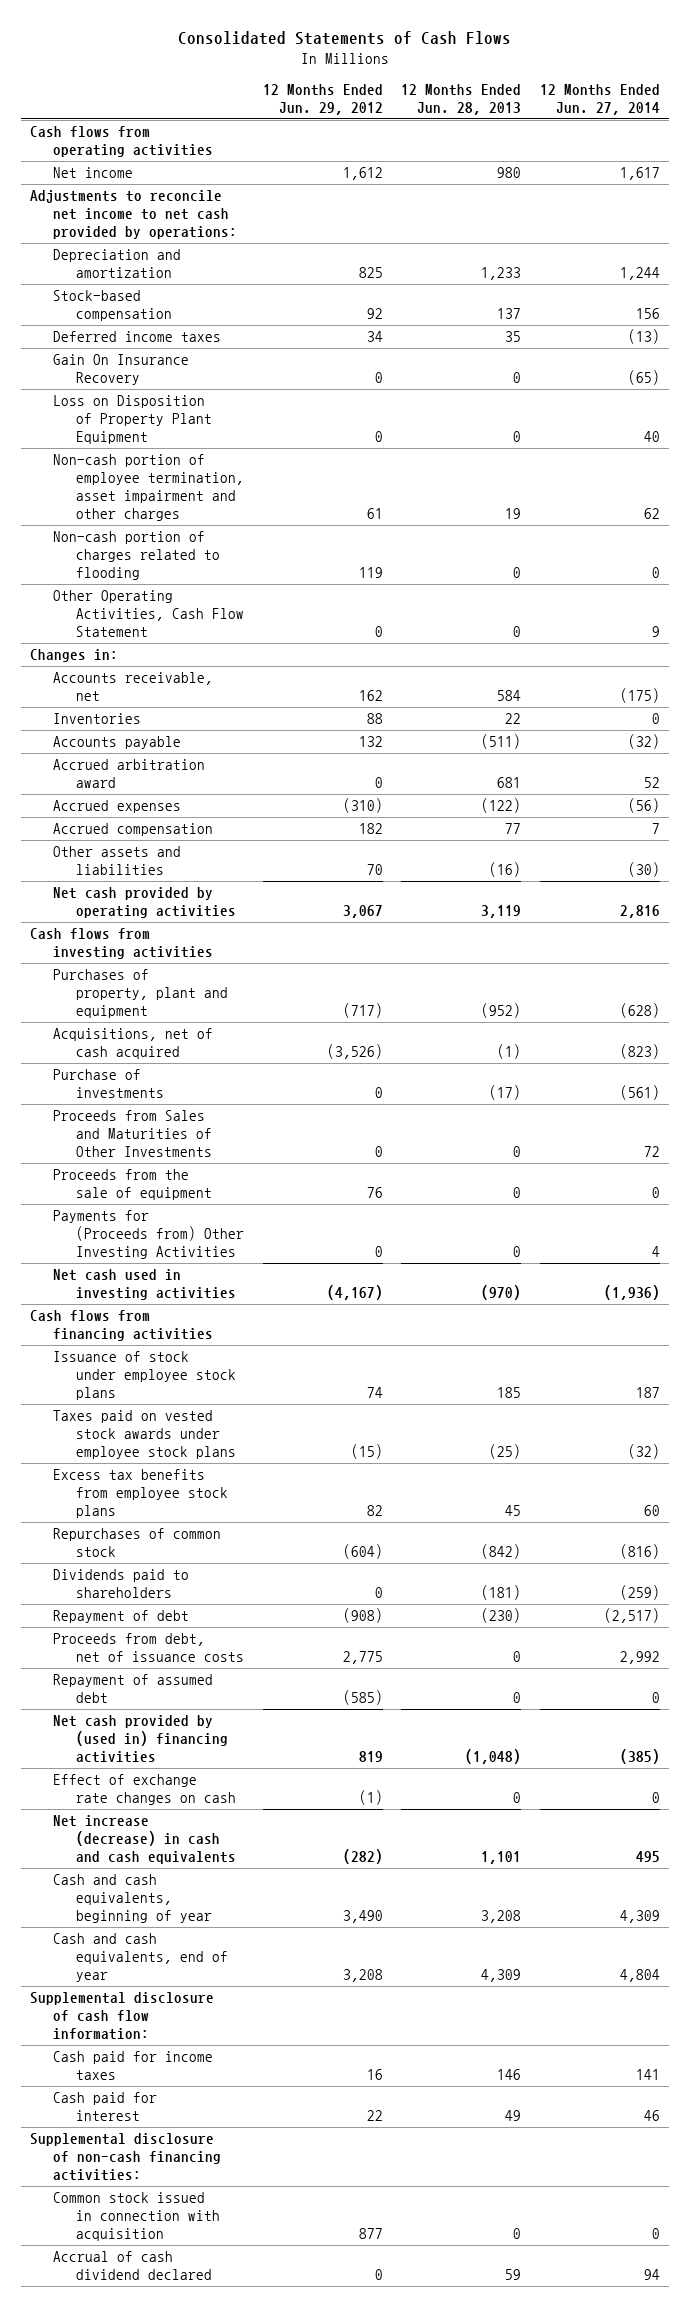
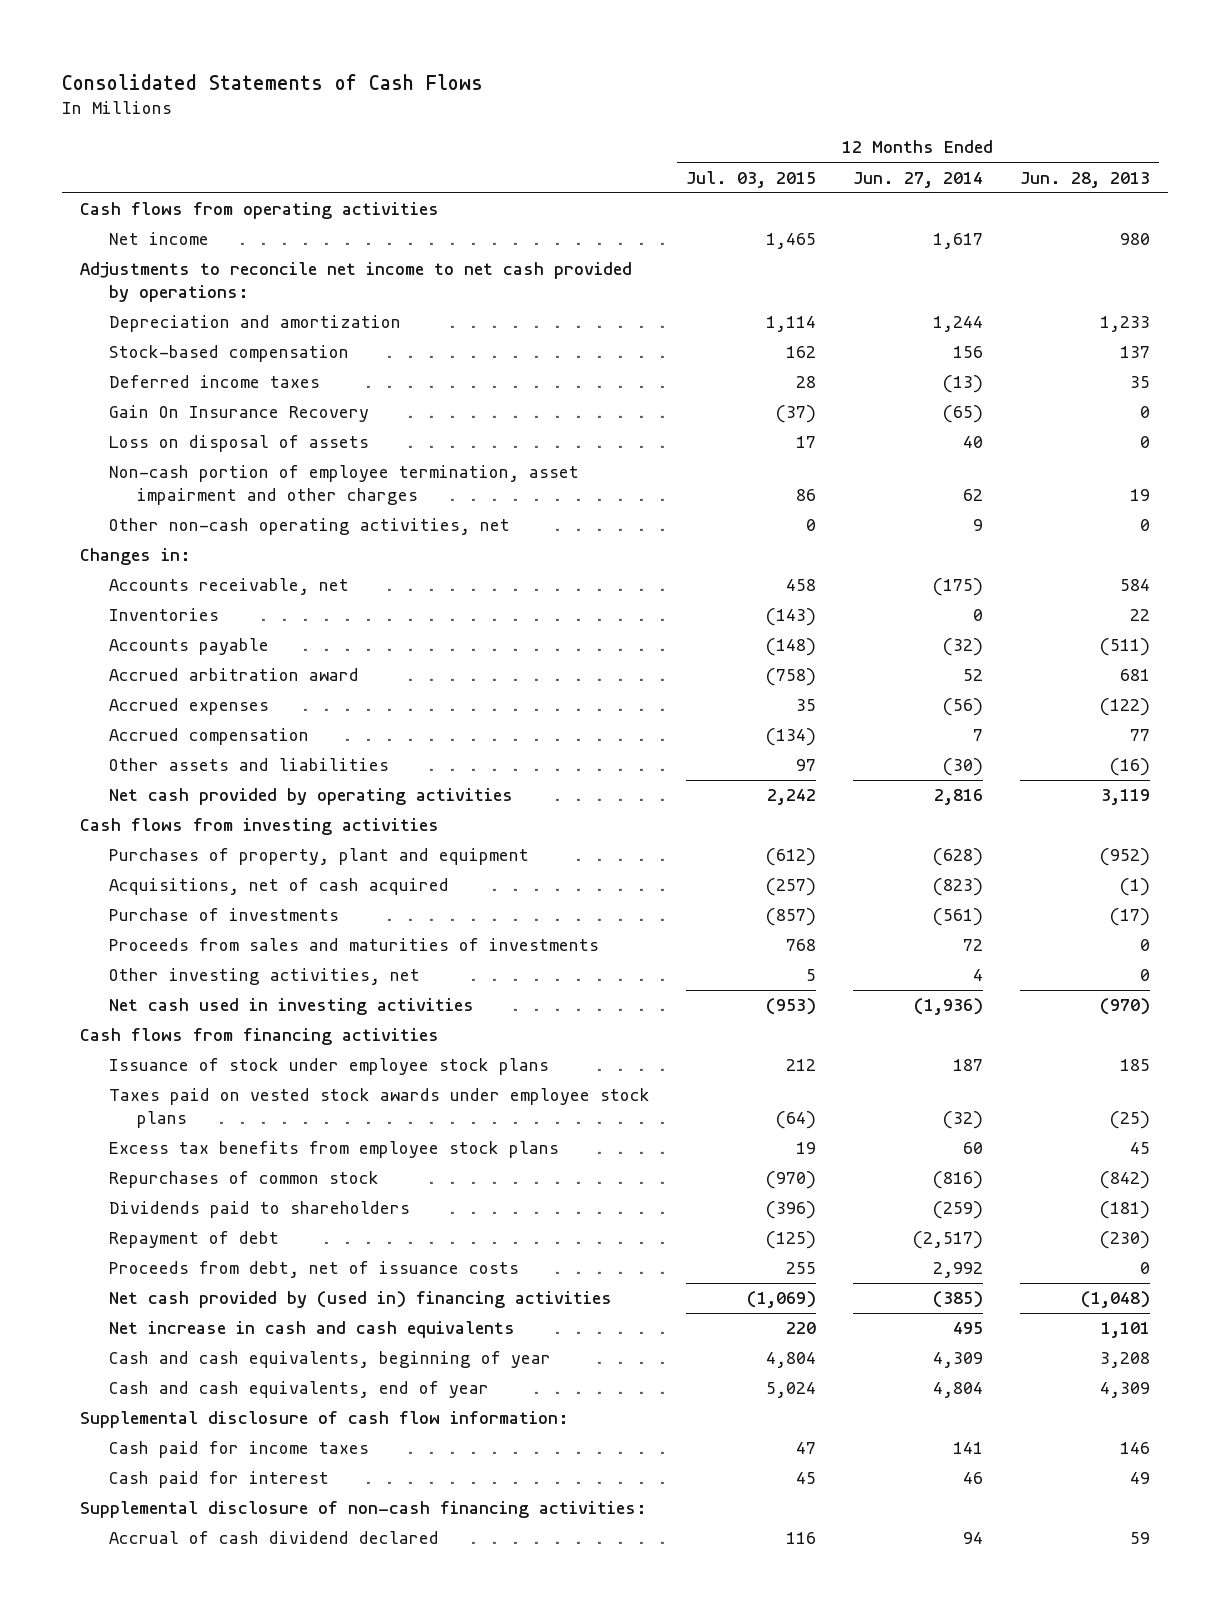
- | 12 Months Ended Jun. 29, 2012 | 12 Months Ended Jun. 28, 2013 | 12 Months Ended Jun. 27, 2014
+ | 12 Months Ended Jul. 03, 2015 | 12 Months Ended Jun. 27, 2014 | 12 Months Ended Jun. 28, 2013
- Loss on Disposition of Property Plant Equipment | 0 | 0 | 40
+ Loss on disposal of assets | 17 | 40 | 0
- Non-cash portion of charges related to flooding | 119 | 0 | 0
- Other Operating Activities, Cash Flow Statement | 0 | 0 | 9
+ Other non-cash operating activities, net | 0 | 9 | 0
- Proceeds from Sales and Maturities of Other Investments | 0 | 0 | 72
- Proceeds from the sale of equipment | 76 | 0 | 0
- Payments for (Proceeds from) Other Investing Activities | 0 | 0 | 4
+ Proceeds from sales and maturities of investments | 768 | 72 | 0
+ Other investing activities, net | 5 | 4 | 0
- Repayment of assumed debt | (585) | 0 | 0
- Effect of exchange rate changes on cash | (1) | 0 | 0
- Net increase (decrease) in cash and cash equivalents | (282) | 1,101 | 495
+ Net increase in cash and cash equivalents | 220 | 495 | 1,101
- Common stock issued in connection with acquisition | 877 | 0 | 0

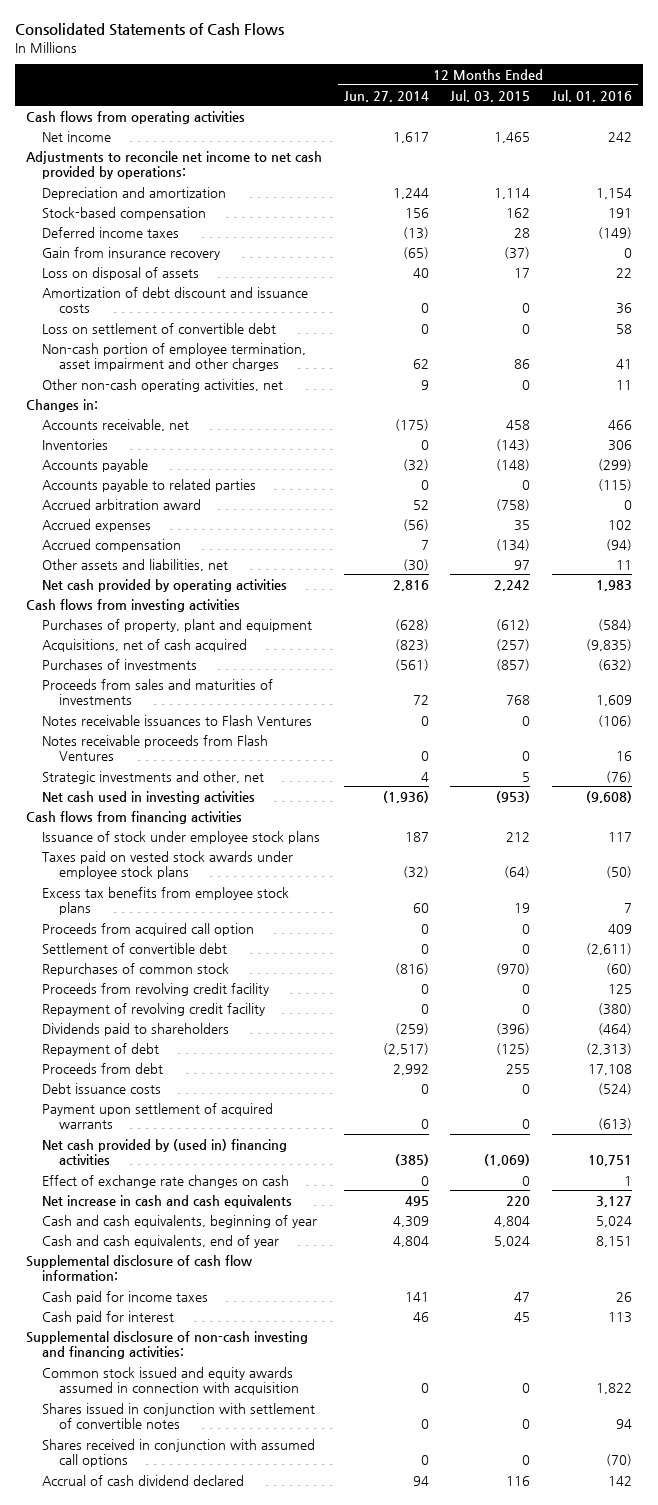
- | 12 Months Ended Jul. 03, 2015 | 12 Months Ended Jun. 27, 2014 | 12 Months Ended Jun. 28, 2013
+ | 12 Months Ended Jun. 27, 2014 | 12 Months Ended Jul. 03, 2015 | 12 Months Ended Jul. 01, 2016
- Gain On Insurance Recovery | (37) | (65) | 0
+ Gain from insurance recovery | (65) | (37) | 0
+ Amortization of debt discount and issuance costs | 0 | 0 | 36
+ Loss on settlement of convertible debt | 0 | 0 | 58
+ Accounts payable to related parties | 0 | 0 | (115)
- Other assets and liabilities | 97 | (30) | (16)
+ Other assets and liabilities, net | (30) | 97 | 11
- Purchase of investments | (857) | (561) | (17)
+ Purchases of investments | (561) | (857) | (632)
- Other investing activities, net | 5 | 4 | 0
+ Notes receivable issuances to Flash Ventures | 0 | 0 | (106)
+ Notes receivable proceeds from Flash Ventures | 0 | 0 | 16
+ Strategic investments and other, net | 4 | 5 | (76)
+ Proceeds from acquired call option | 0 | 0 | 409
+ Settlement of convertible debt | 0 | 0 | (2,611)
+ Proceeds from revolving credit facility | 0 | 0 | 125
+ Repayment of revolving credit facility | 0 | 0 | (380)
- Proceeds from debt, net of issuance costs | 255 | 2,992 | 0
+ Proceeds from debt | 2,992 | 255 | 17,108
+ Debt issuance costs | 0 | 0 | (524)
+ Payment upon settlement of acquired warrants | 0 | 0 | (613)
+ Effect of exchange rate changes on cash | 0 | 0 | 1
- Supplemental disclosure of non-cash financing activities:
+ Supplemental disclosure of non-cash investing and financing activities:
+ Common stock issued and equity awards assumed in connection with acquisition | 0 | 0 | 1,822
+ Shares issued in conjunction with settlement of convertible notes | 0 | 0 | 94
+ Shares received in conjunction with assumed call options | 0 | 0 | (70)

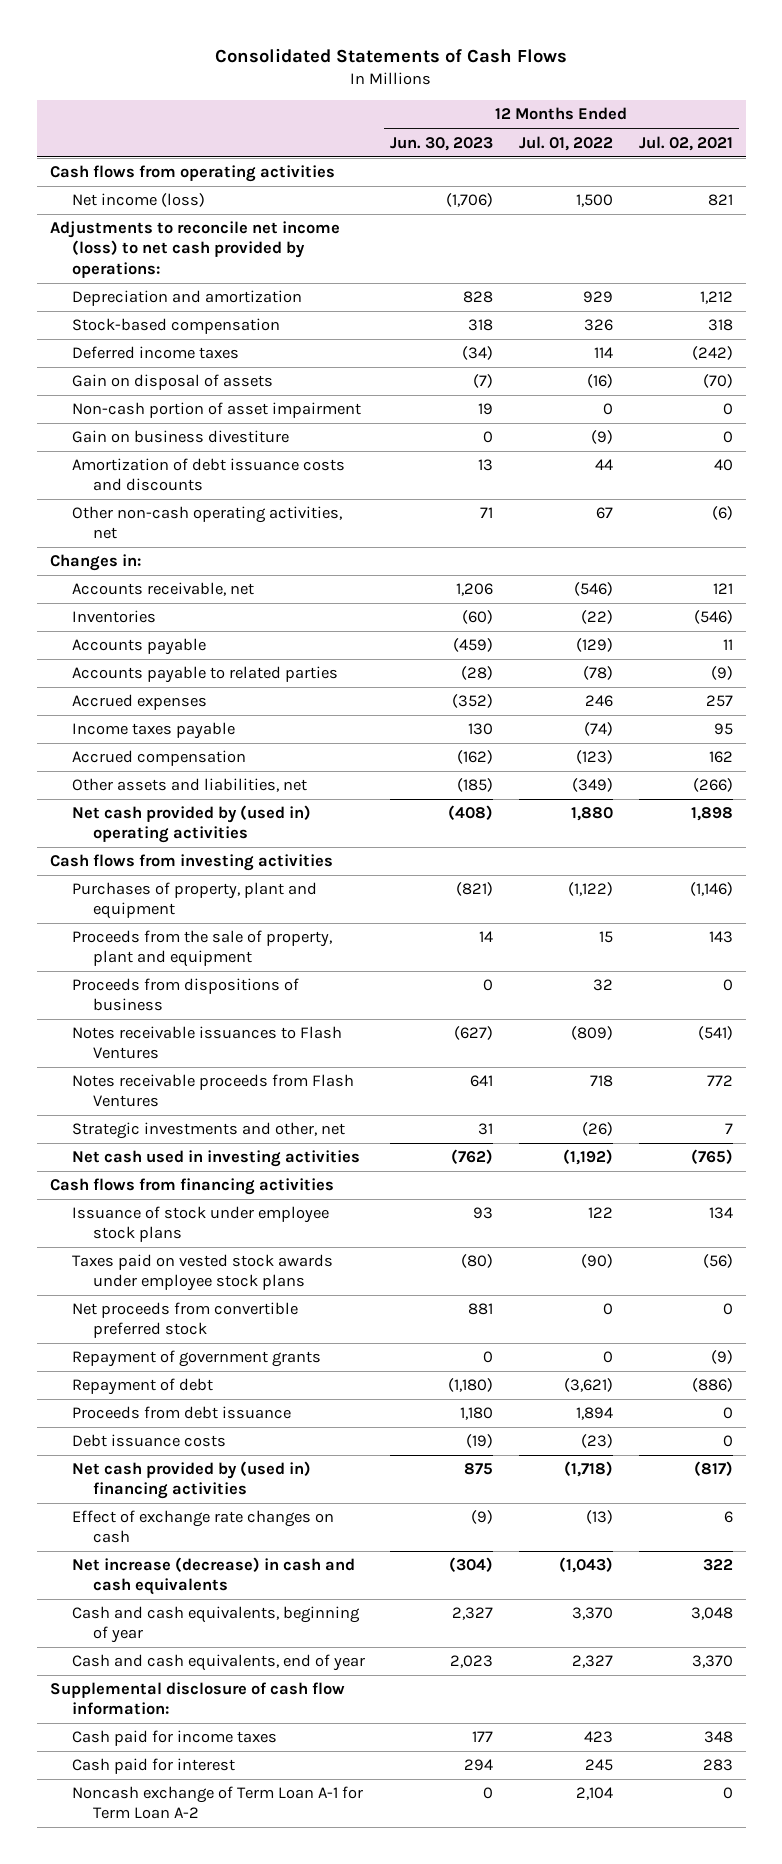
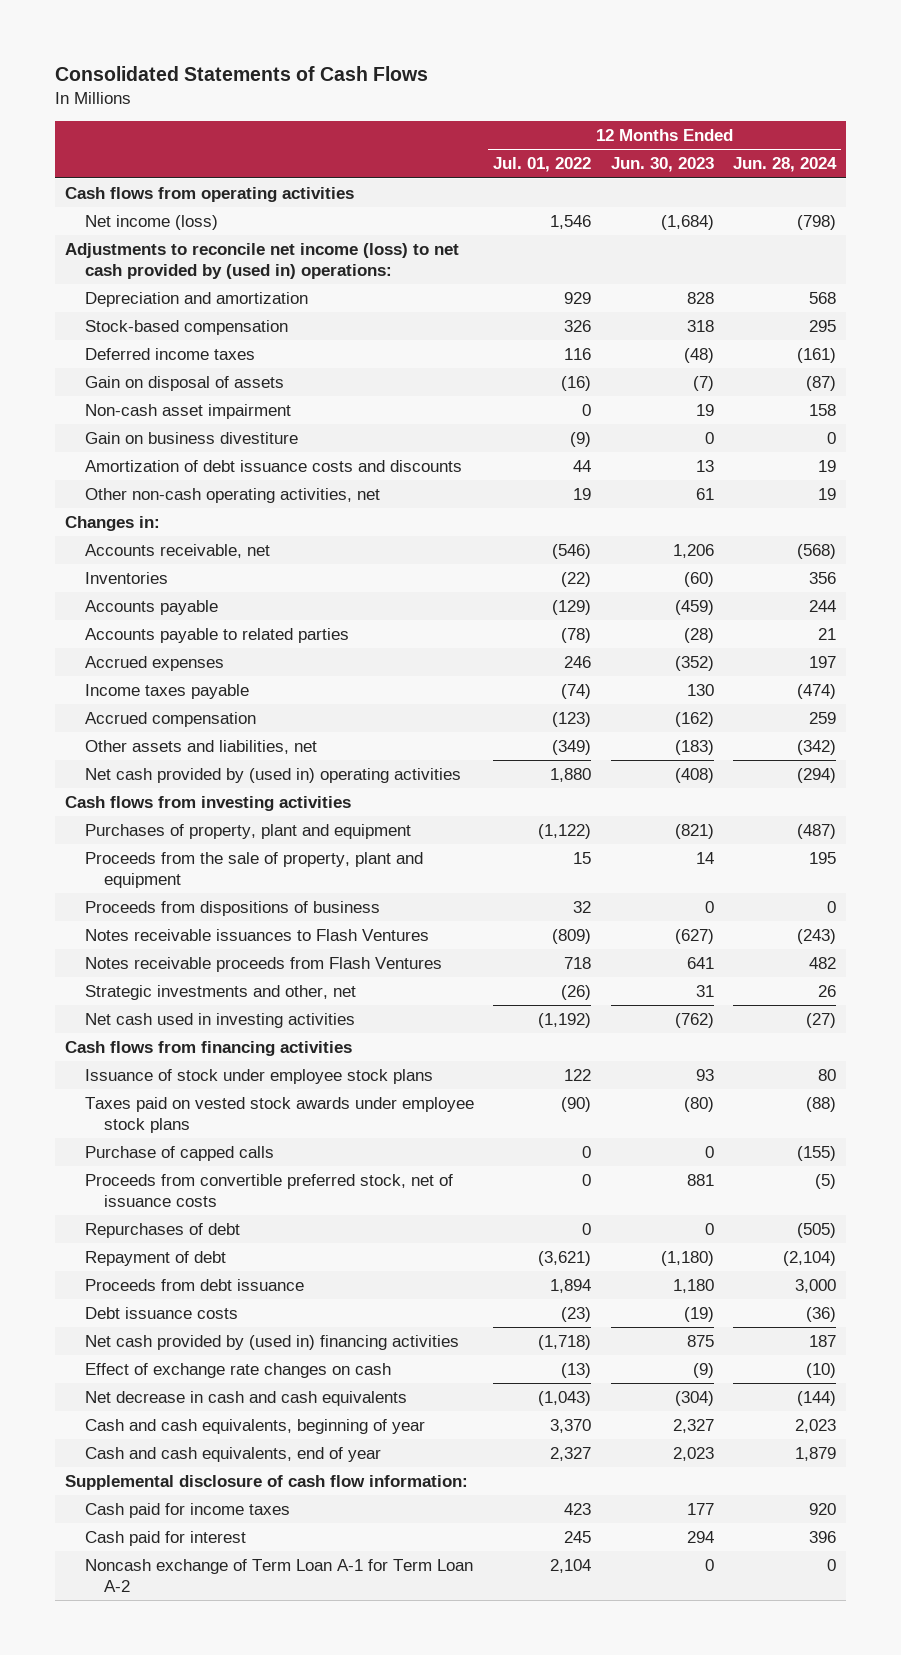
- | 12 Months Ended Jun. 30, 2023 | 12 Months Ended Jul. 01, 2022 | 12 Months Ended Jul. 02, 2021
+ | 12 Months Ended Jul. 01, 2022 | 12 Months Ended Jun. 30, 2023 | 12 Months Ended Jun. 28, 2024
- Net income (loss) | (1,706) | 1,500 | 821
- Adjustments to reconcile net income (loss) to net cash provided by operations:
+ Net income (loss) | 1,546 | (1,684) | (798)
+ Adjustments to reconcile net income (loss) to net cash provided by (used in) operations:
- Deferred income taxes | (34) | 114 | (242)
+ Deferred income taxes | 116 | (48) | (161)
- Non-cash portion of asset impairment | 19 | 0 | 0
+ Non-cash asset impairment | 0 | 19 | 158
- Other non-cash operating activities, net | 71 | 67 | (6)
+ Other non-cash operating activities, net | 19 | 61 | 19
- Other assets and liabilities, net | (185) | (349) | (266)
+ Other assets and liabilities, net | (349) | (183) | (342)
- Net proceeds from convertible preferred stock | 881 | 0 | 0
- Repayment of government grants | 0 | 0 | (9)
+ Purchase of capped calls | 0 | 0 | (155)
+ Proceeds from convertible preferred stock, net of issuance costs | 0 | 881 | (5)
+ Repurchases of debt | 0 | 0 | (505)
- Net increase (decrease) in cash and cash equivalents | (304) | (1,043) | 322
+ Net decrease in cash and cash equivalents | (1,043) | (304) | (144)

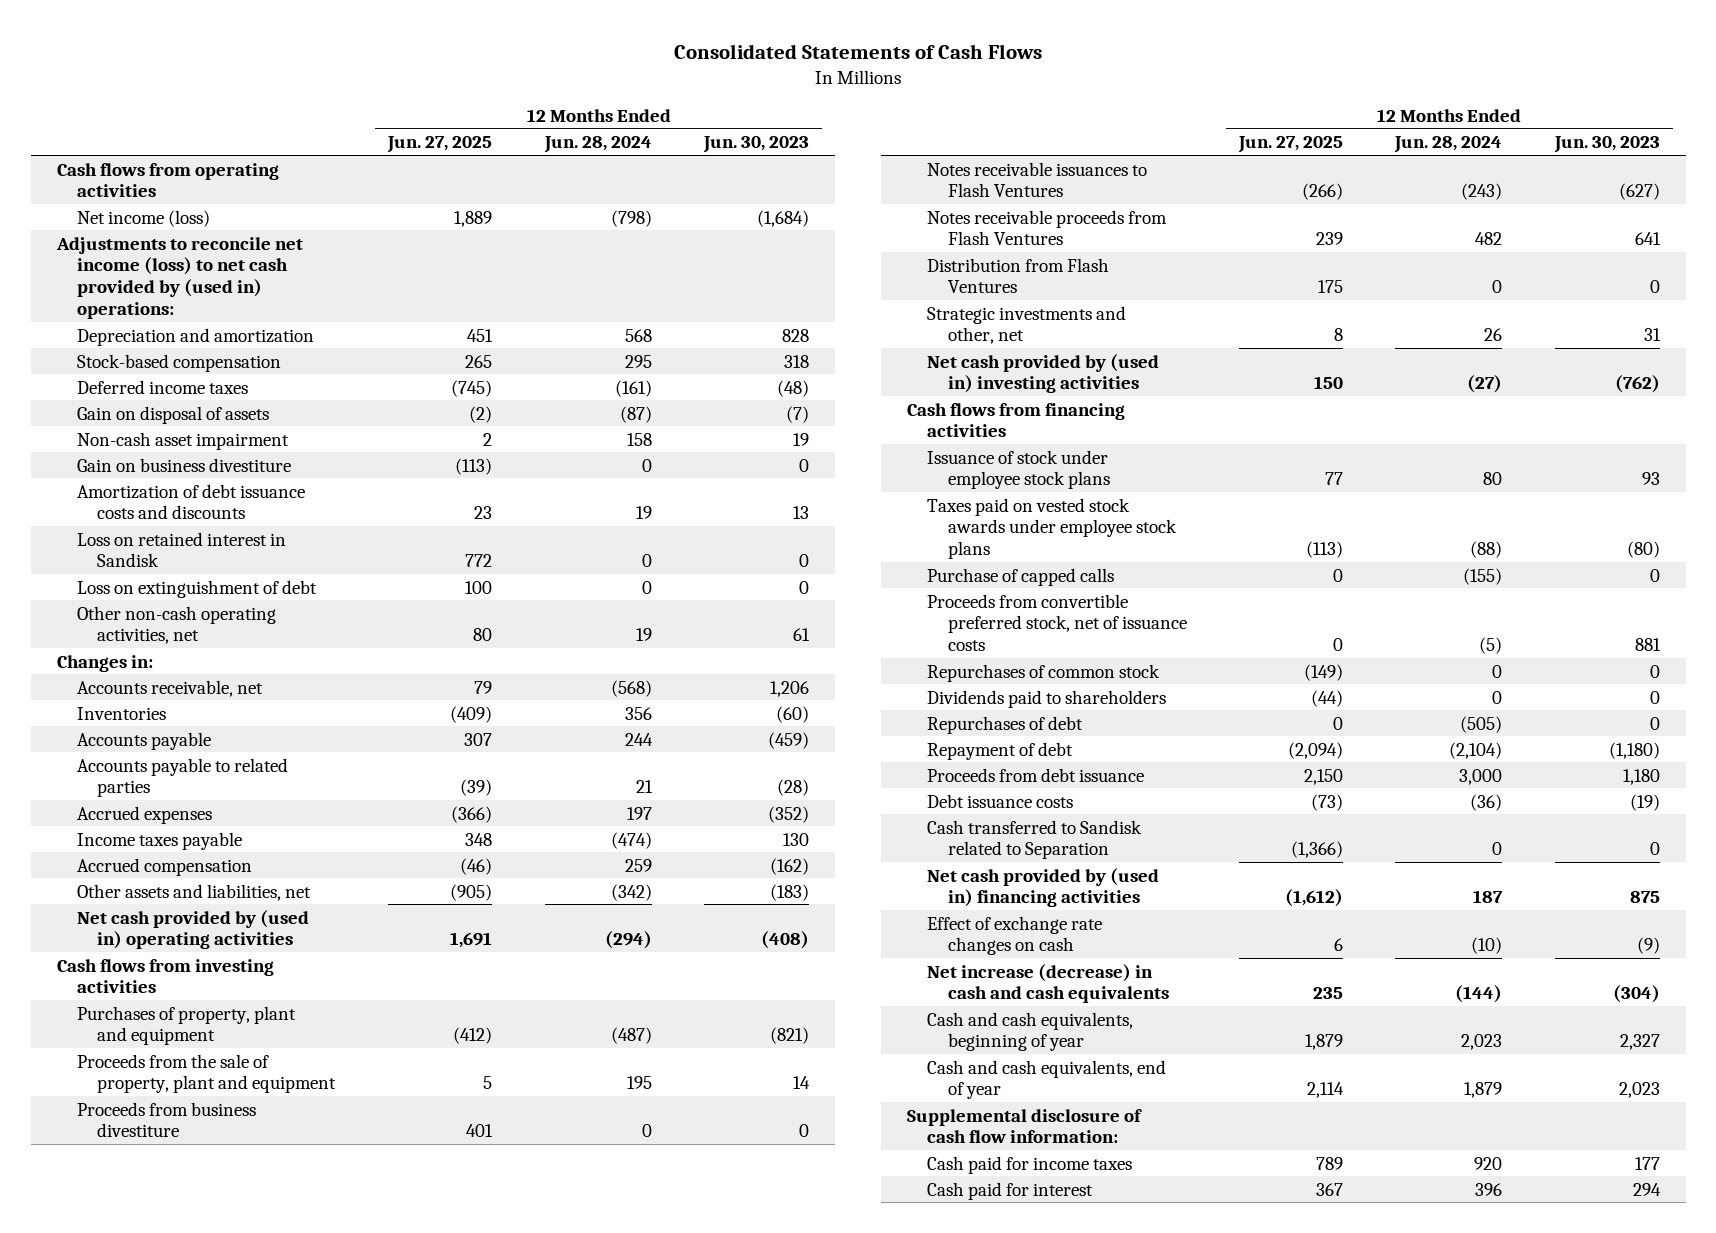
- | 12 Months Ended Jul. 01, 2022 | 12 Months Ended Jun. 30, 2023 | 12 Months Ended Jun. 28, 2024
+ | 12 Months Ended Jun. 27, 2025 | 12 Months Ended Jun. 28, 2024 | 12 Months Ended Jun. 30, 2023
+ Loss on retained interest in Sandisk | 772 | 0 | 0
+ Loss on extinguishment of debt | 100 | 0 | 0
- Proceeds from dispositions of business | 32 | 0 | 0
+ Proceeds from business divestiture | 401 | 0 | 0
+ Distribution from Flash Ventures | 175 | 0 | 0
- Net cash used in investing activities | (1,192) | (762) | (27)
+ Net cash provided by (used in) investing activities | 150 | (27) | (762)
+ Repurchases of common stock | (149) | 0 | 0
+ Dividends paid to shareholders | (44) | 0 | 0
+ Cash transferred to Sandisk related to Separation | (1,366) | 0 | 0
- Net decrease in cash and cash equivalents | (1,043) | (304) | (144)
+ Net increase (decrease) in cash and cash equivalents | 235 | (144) | (304)
- Noncash exchange of Term Loan A-1 for Term Loan A-2 | 2,104 | 0 | 0

